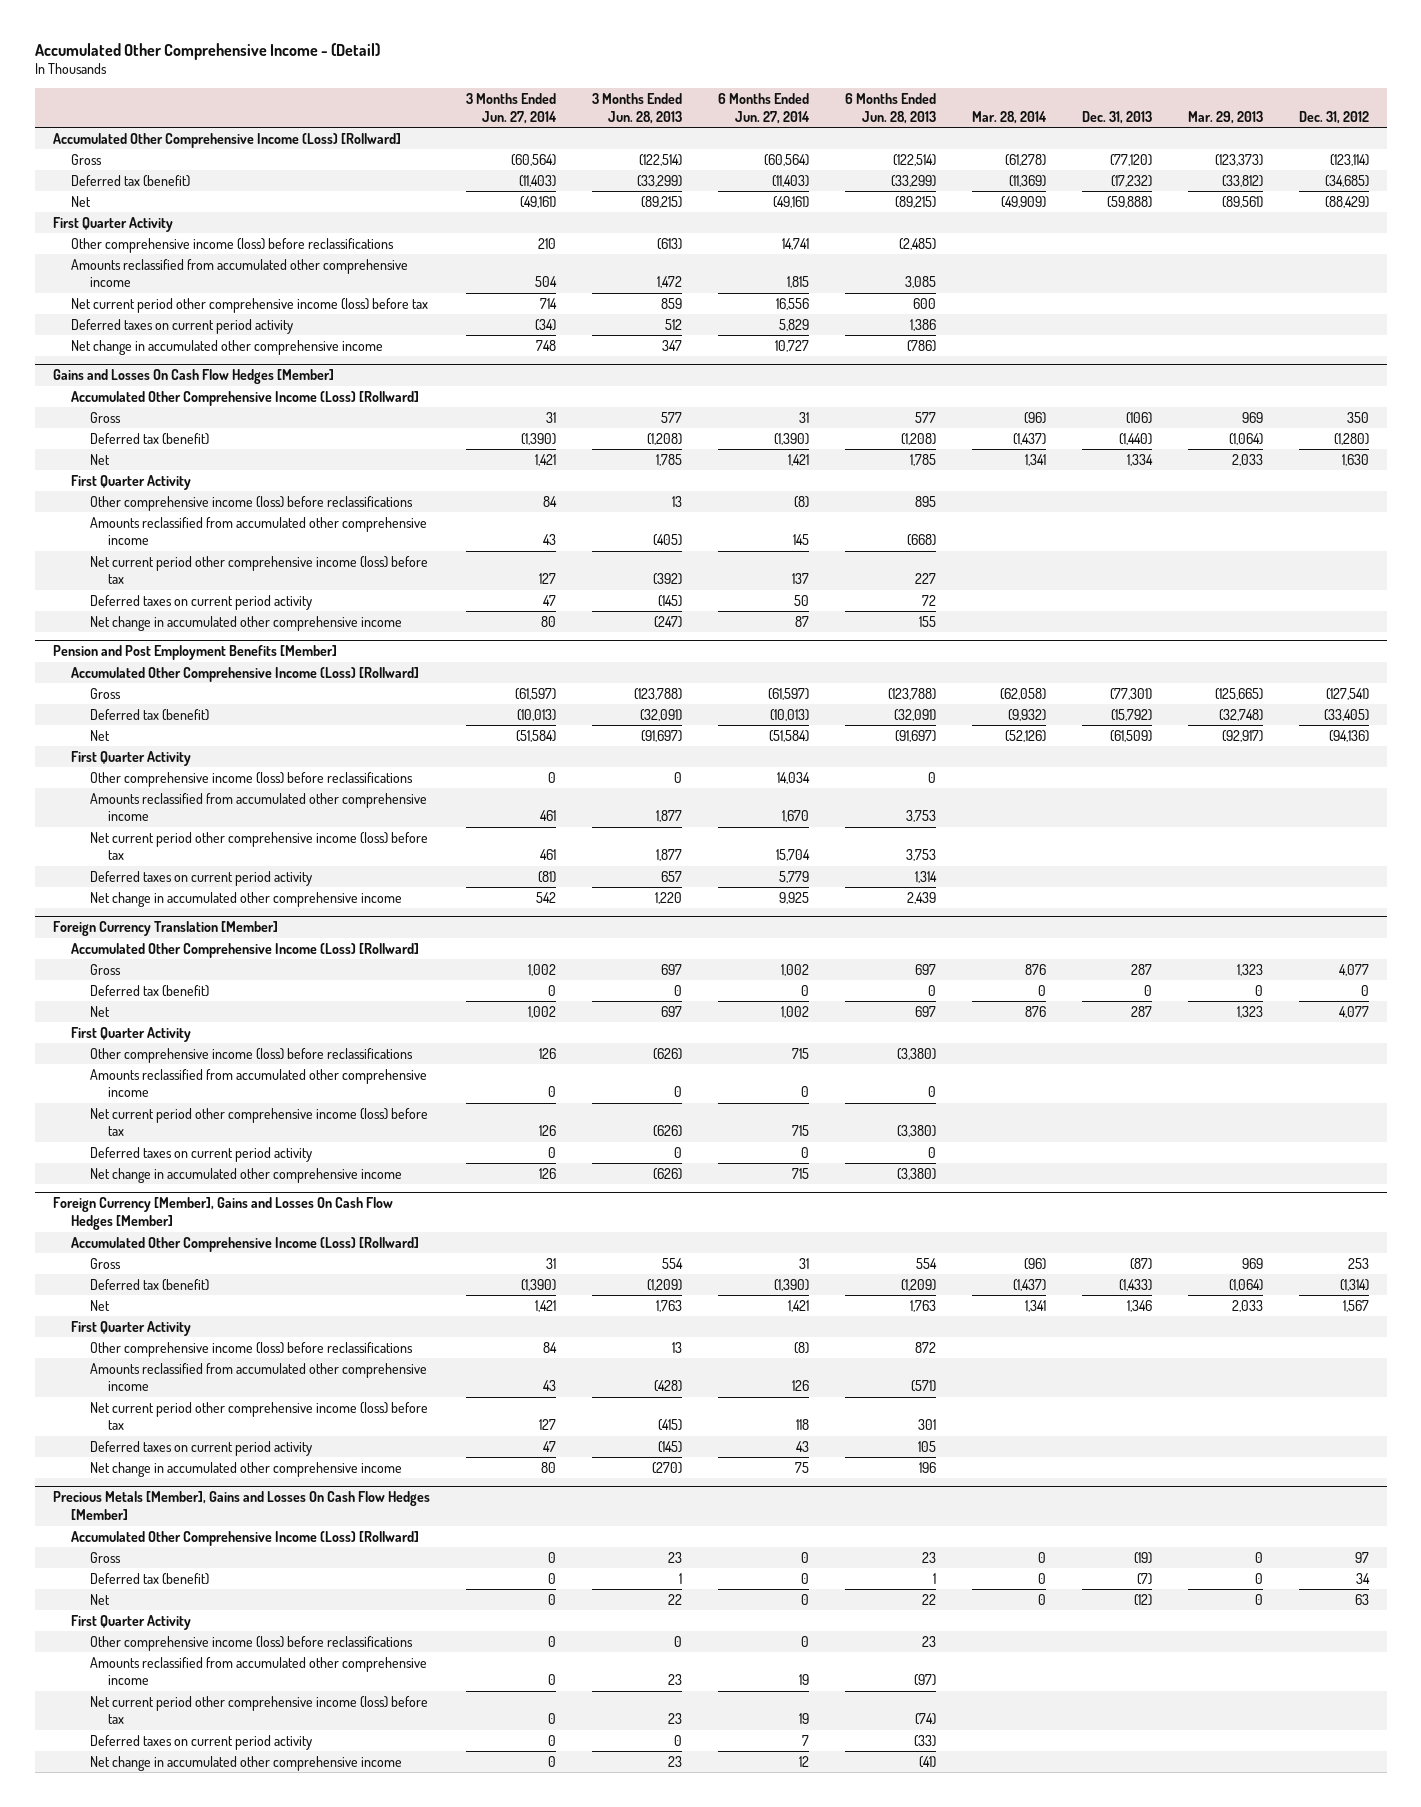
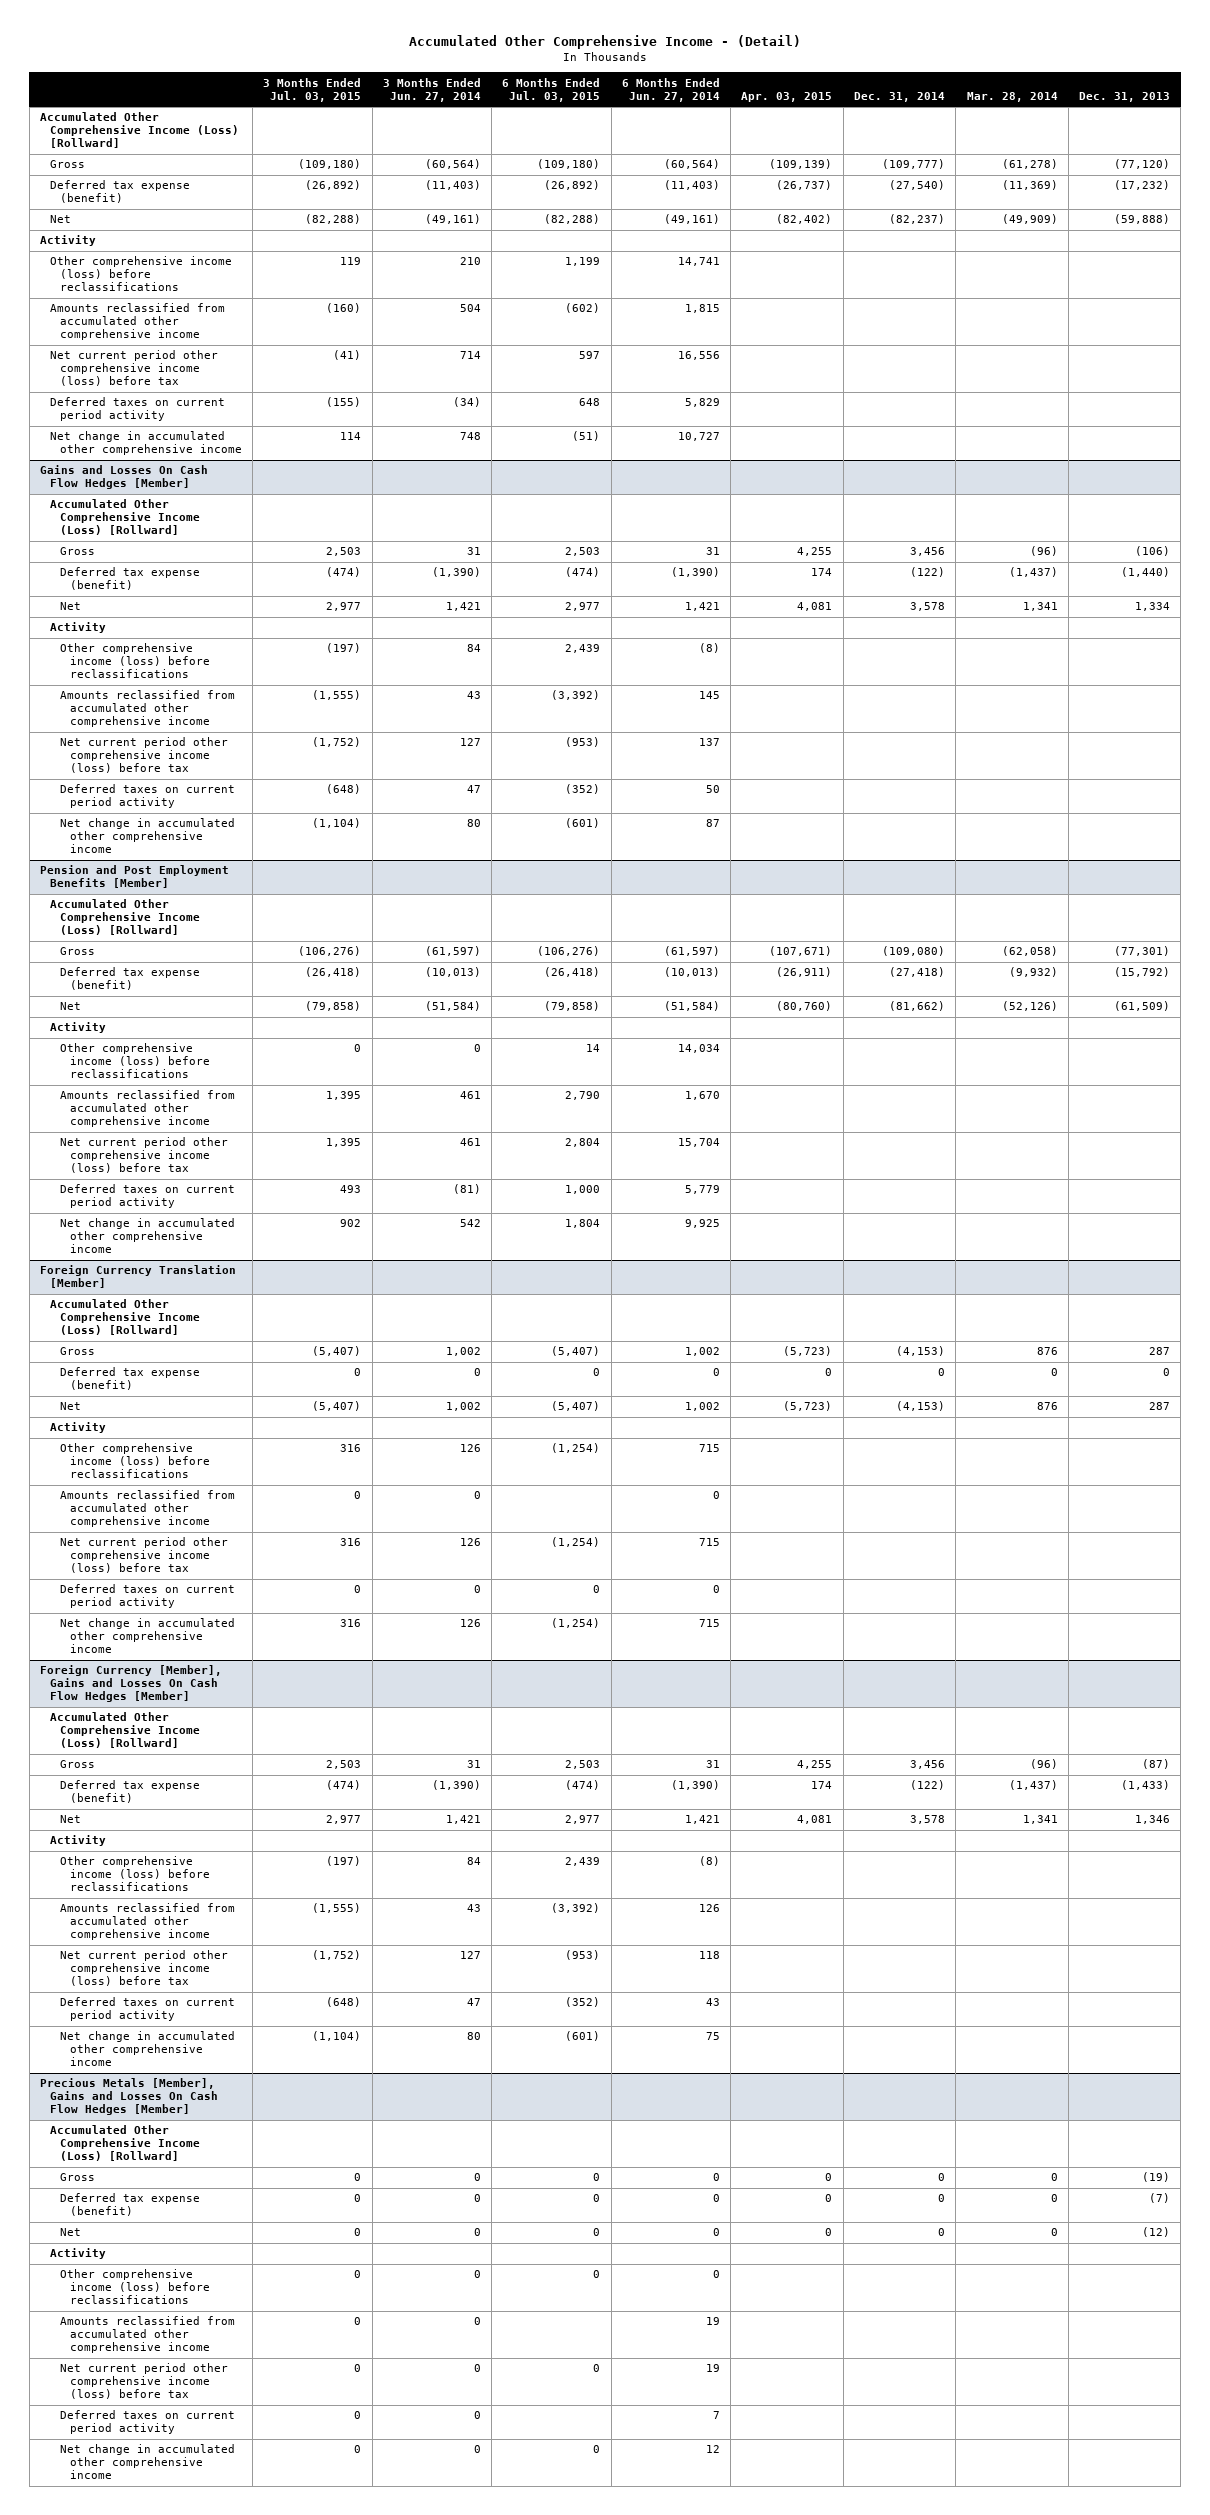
- | 3 Months Ended Jun. 27, 2014 | 3 Months Ended Jun. 28, 2013 | 6 Months Ended Jun. 27, 2014 | 6 Months Ended Jun. 28, 2013 | Mar. 28, 2014 | Dec. 31, 2013 | Mar. 29, 2013 | Dec. 31, 2012
+ | 3 Months Ended Jul. 03, 2015 | 3 Months Ended Jun. 27, 2014 | 6 Months Ended Jul. 03, 2015 | 6 Months Ended Jun. 27, 2014 | Apr. 03, 2015 | Dec. 31, 2014 | Mar. 28, 2014 | Dec. 31, 2013
- Deferred tax (benefit) | (11,403) | (33,299) | (11,403) | (33,299) | (11,369) | (17,232) | (33,812) | (34,685)
+ Deferred tax expense (benefit) | (26,892) | (11,403) | (26,892) | (11,403) | (26,737) | (27,540) | (11,369) | (17,232)
- First Quarter Activity
+ Activity
@ Gains and Losses On Cash Flow Hedges [Member]
- Deferred tax (benefit) | (1,390) | (1,208) | (1,390) | (1,208) | (1,437) | (1,440) | (1,064) | (1,280)
+ Deferred tax expense (benefit) | (474) | (1,390) | (474) | (1,390) | 174 | (122) | (1,437) | (1,440)
- First Quarter Activity
+ Activity
@ Pension and Post Employment Benefits [Member]
- Deferred tax (benefit) | (10,013) | (32,091) | (10,013) | (32,091) | (9,932) | (15,792) | (32,748) | (33,405)
+ Deferred tax expense (benefit) | (26,418) | (10,013) | (26,418) | (10,013) | (26,911) | (27,418) | (9,932) | (15,792)
- First Quarter Activity
+ Activity
@ Foreign Currency Translation [Member]
- Deferred tax (benefit) | 0 | 0 | 0 | 0 | 0 | 0 | 0 | 0
+ Deferred tax expense (benefit) | 0 | 0 | 0 | 0 | 0 | 0 | 0 | 0
- First Quarter Activity
+ Activity
@ Foreign Currency [Member], Gains and Losses On Cash Flow Hedges [Member]
- Deferred tax (benefit) | (1,390) | (1,209) | (1,390) | (1,209) | (1,437) | (1,433) | (1,064) | (1,314)
+ Deferred tax expense (benefit) | (474) | (1,390) | (474) | (1,390) | 174 | (122) | (1,437) | (1,433)
- First Quarter Activity
+ Activity
@ Precious Metals [Member], Gains and Losses On Cash Flow Hedges [Member]
- Deferred tax (benefit) | 0 | 1 | 0 | 1 | 0 | (7) | 0 | 34
+ Deferred tax expense (benefit) | 0 | 0 | 0 | 0 | 0 | 0 | 0 | (7)
- First Quarter Activity
+ Activity

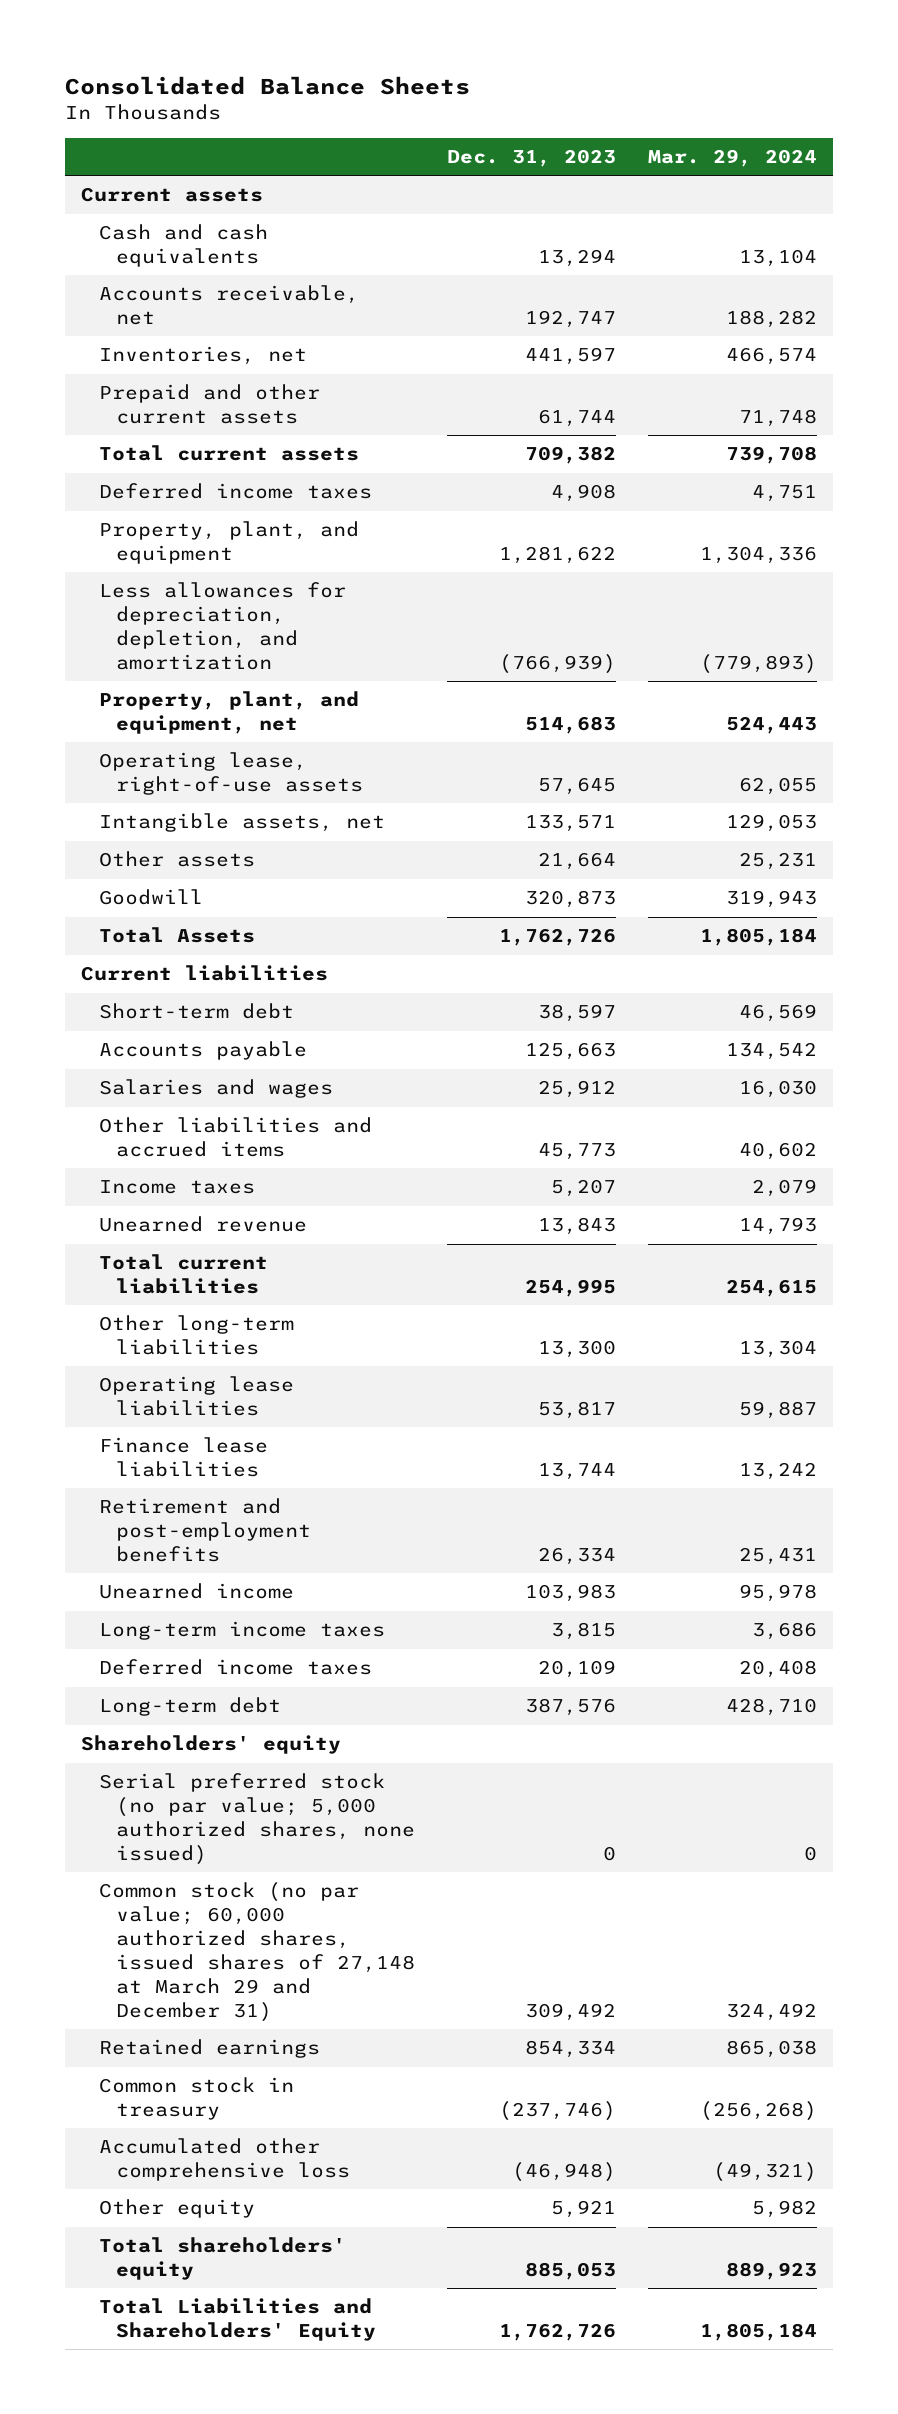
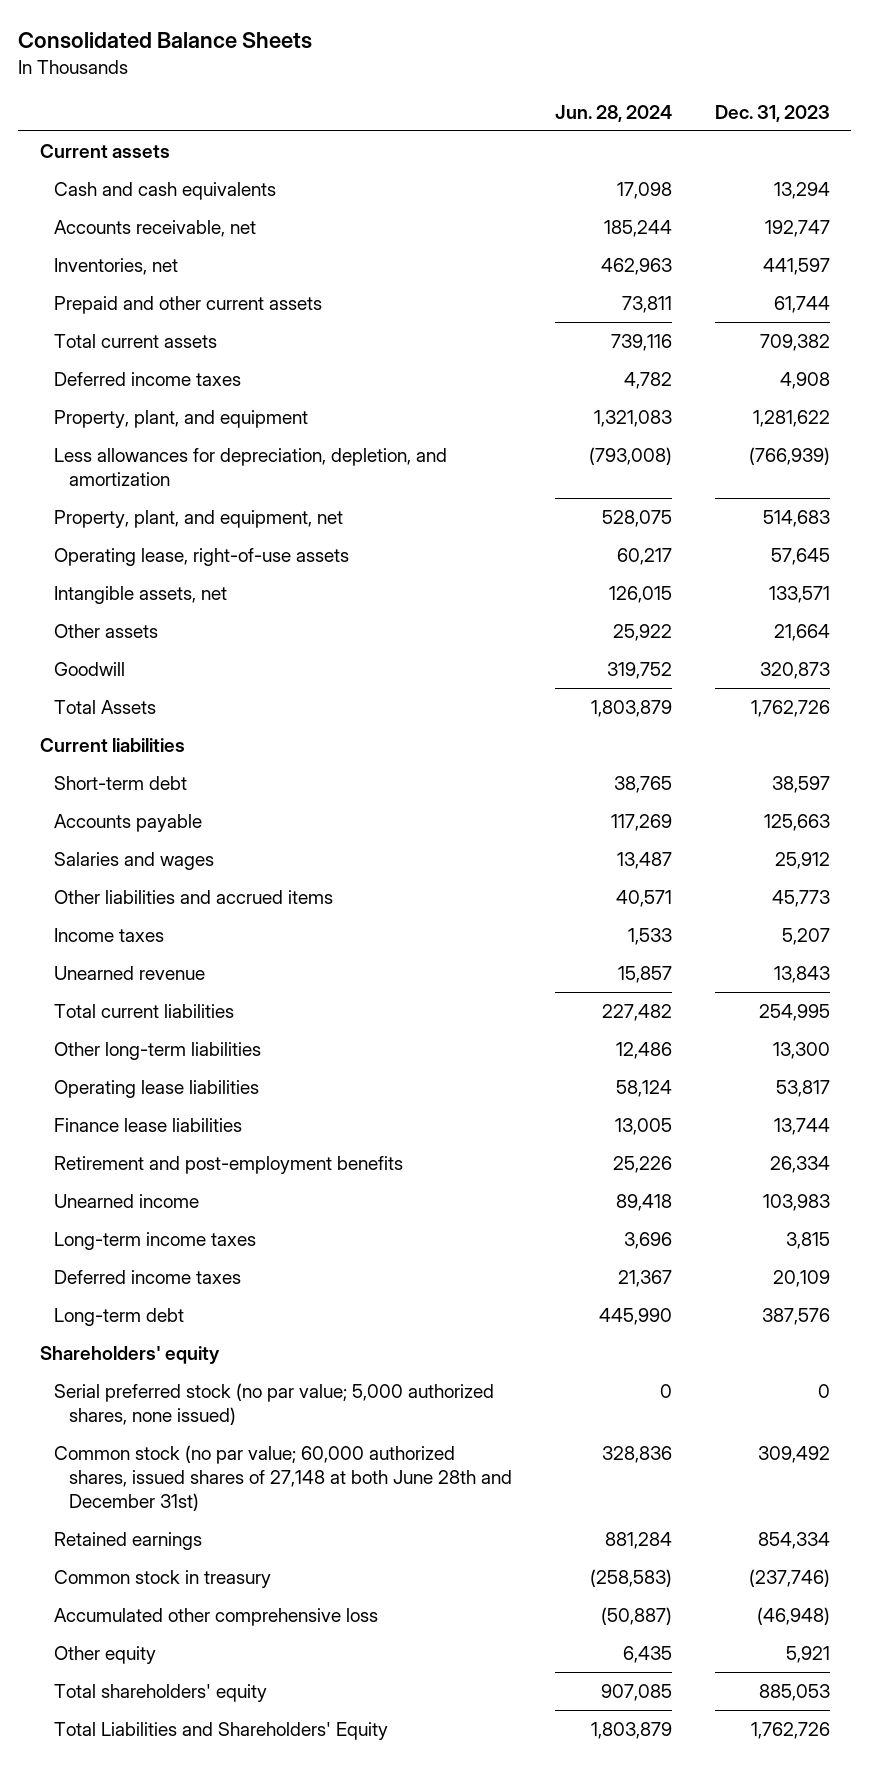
- | Dec. 31, 2023 | Mar. 29, 2024
+ | Jun. 28, 2024 | Dec. 31, 2023
- Common stock (no par value; 60,000 authorized shares, issued shares of 27,148 at March 29 and December 31) | 309,492 | 324,492
+ Common stock (no par value; 60,000 authorized shares, issued shares of 27,148 at both June 28th and December 31st) | 328,836 | 309,492

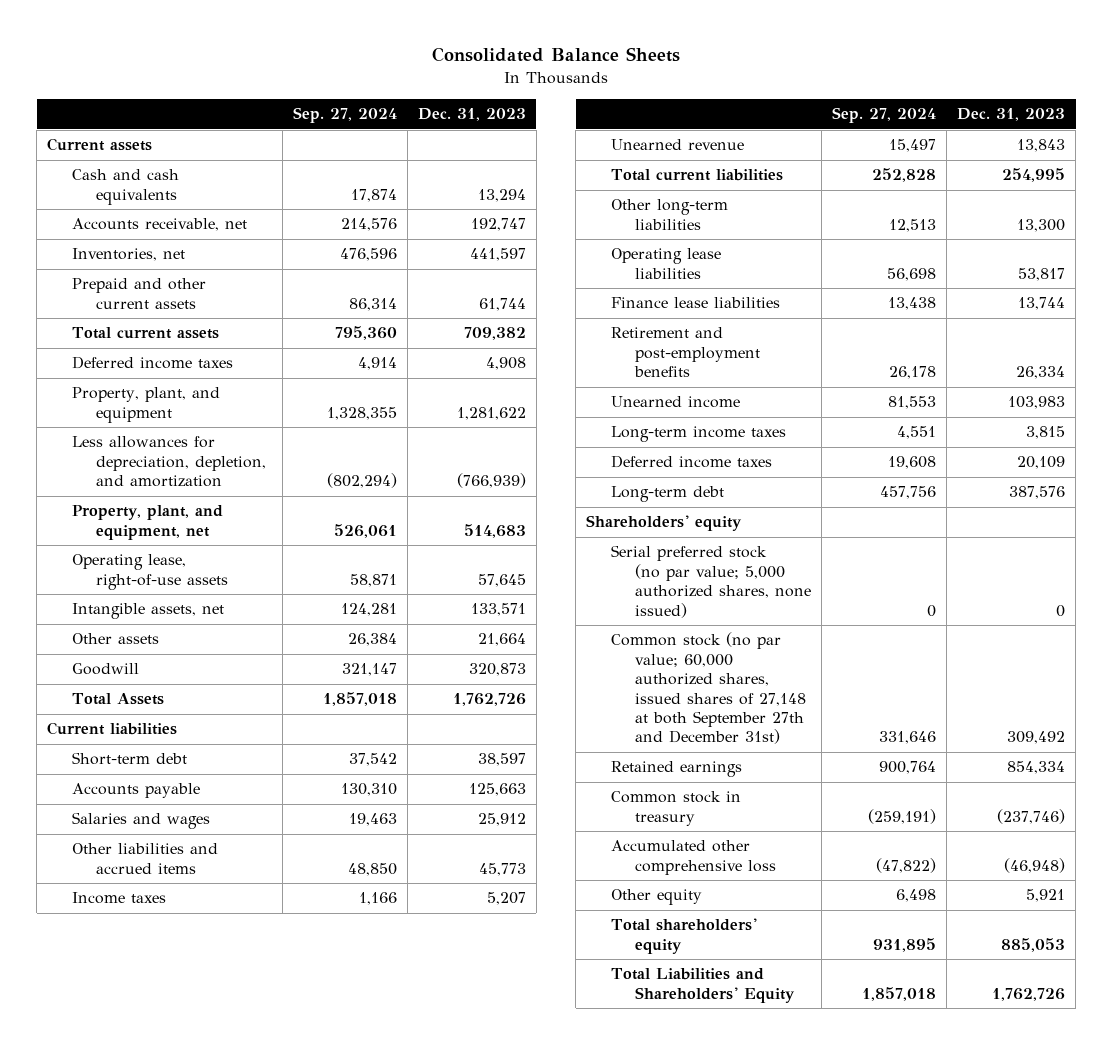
- | Jun. 28, 2024 | Dec. 31, 2023
+ | Sep. 27, 2024 | Dec. 31, 2023
- Common stock (no par value; 60,000 authorized shares, issued shares of 27,148 at both June 28th and December 31st) | 328,836 | 309,492
+ Common stock (no par value; 60,000 authorized shares, issued shares of 27,148 at both September 27th and December 31st) | 331,646 | 309,492

